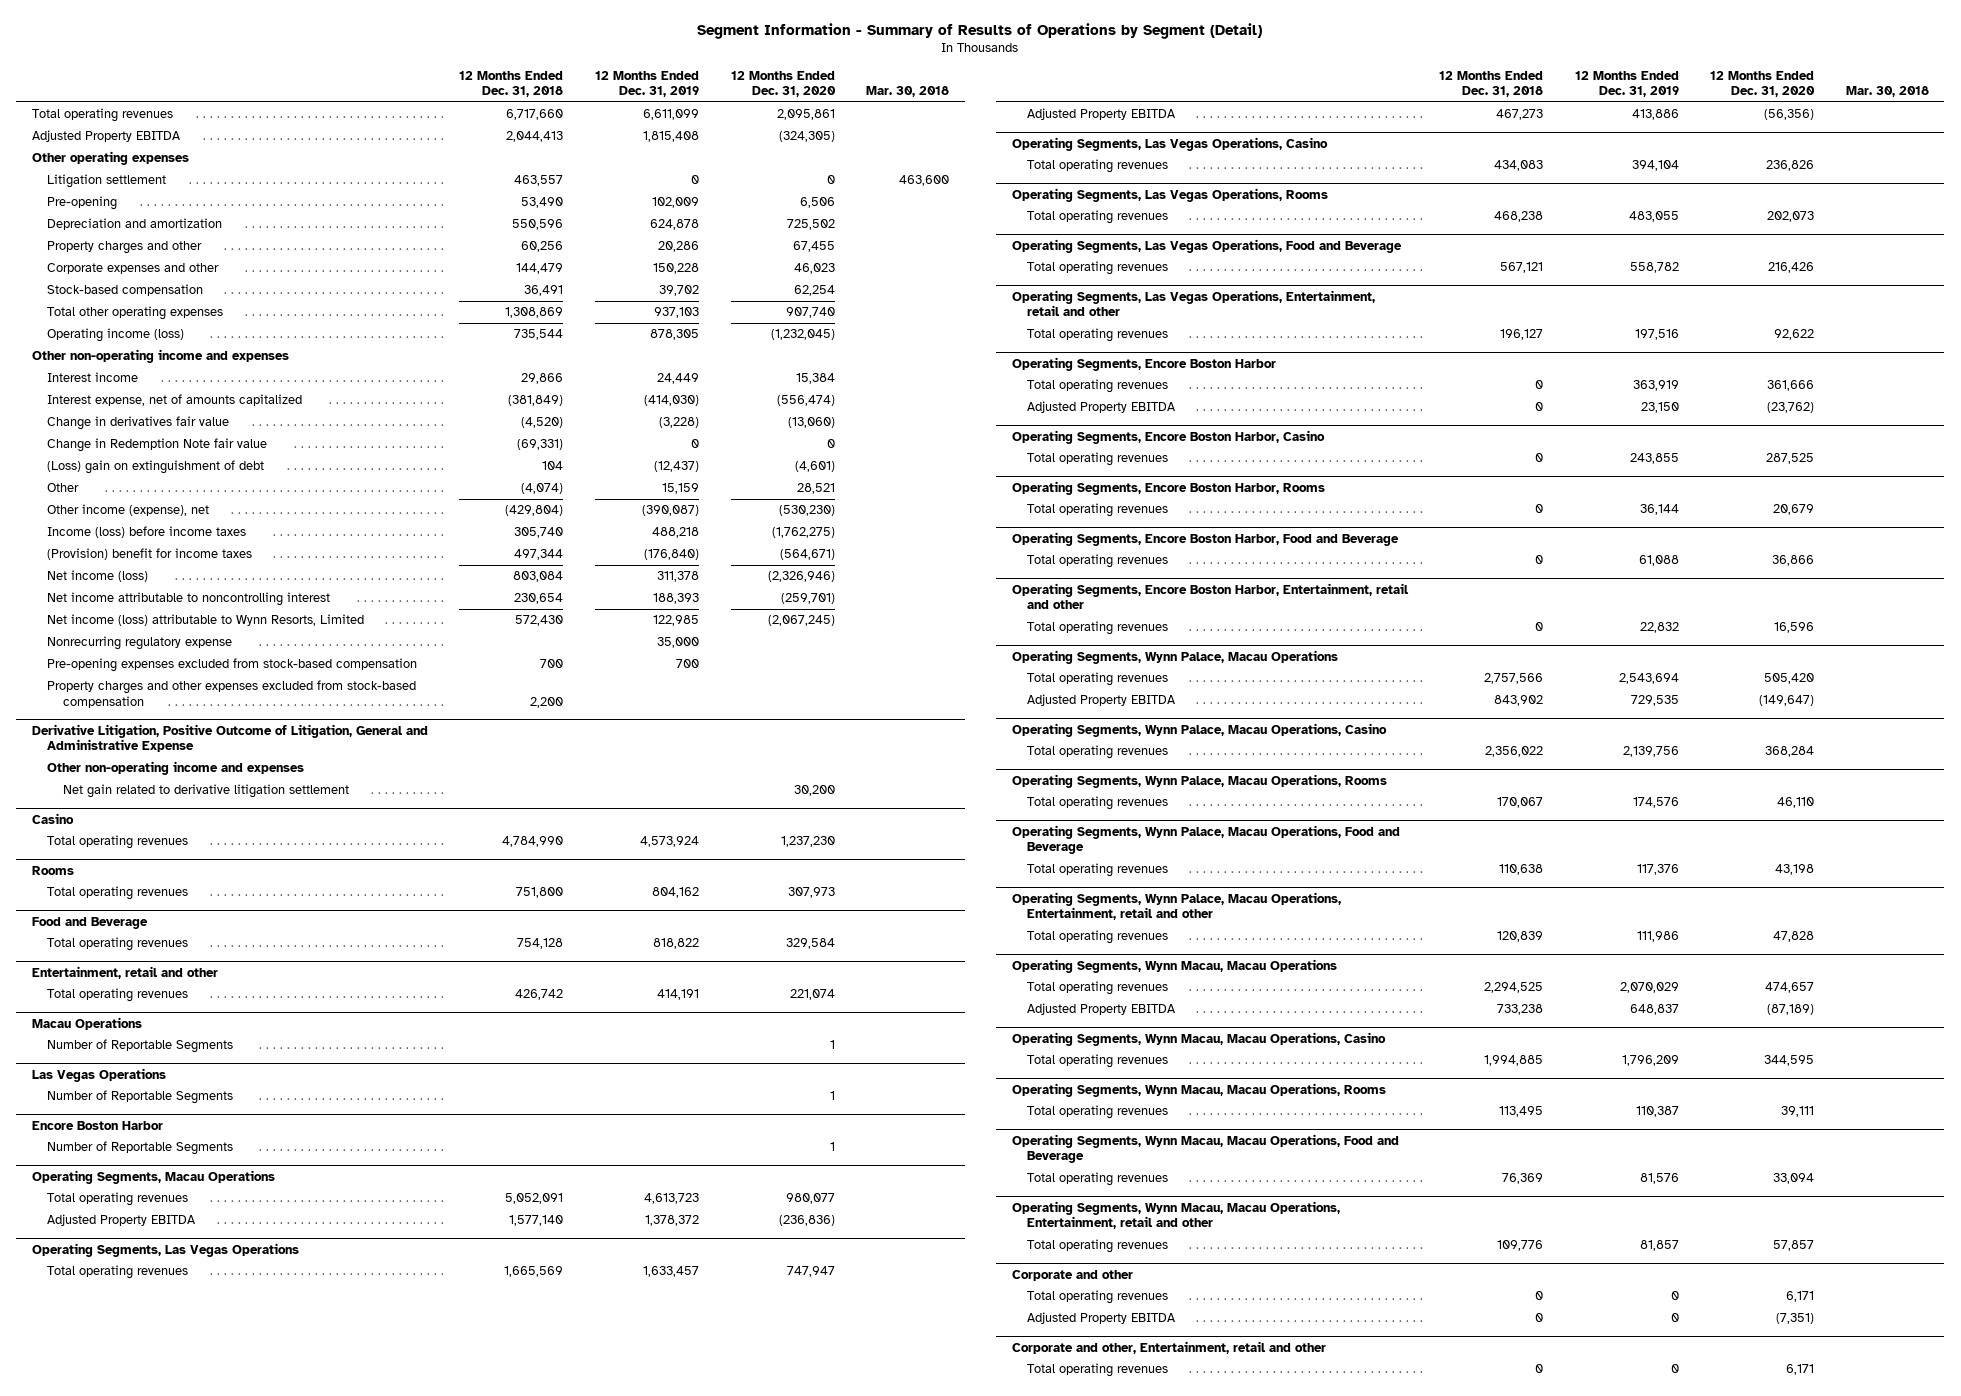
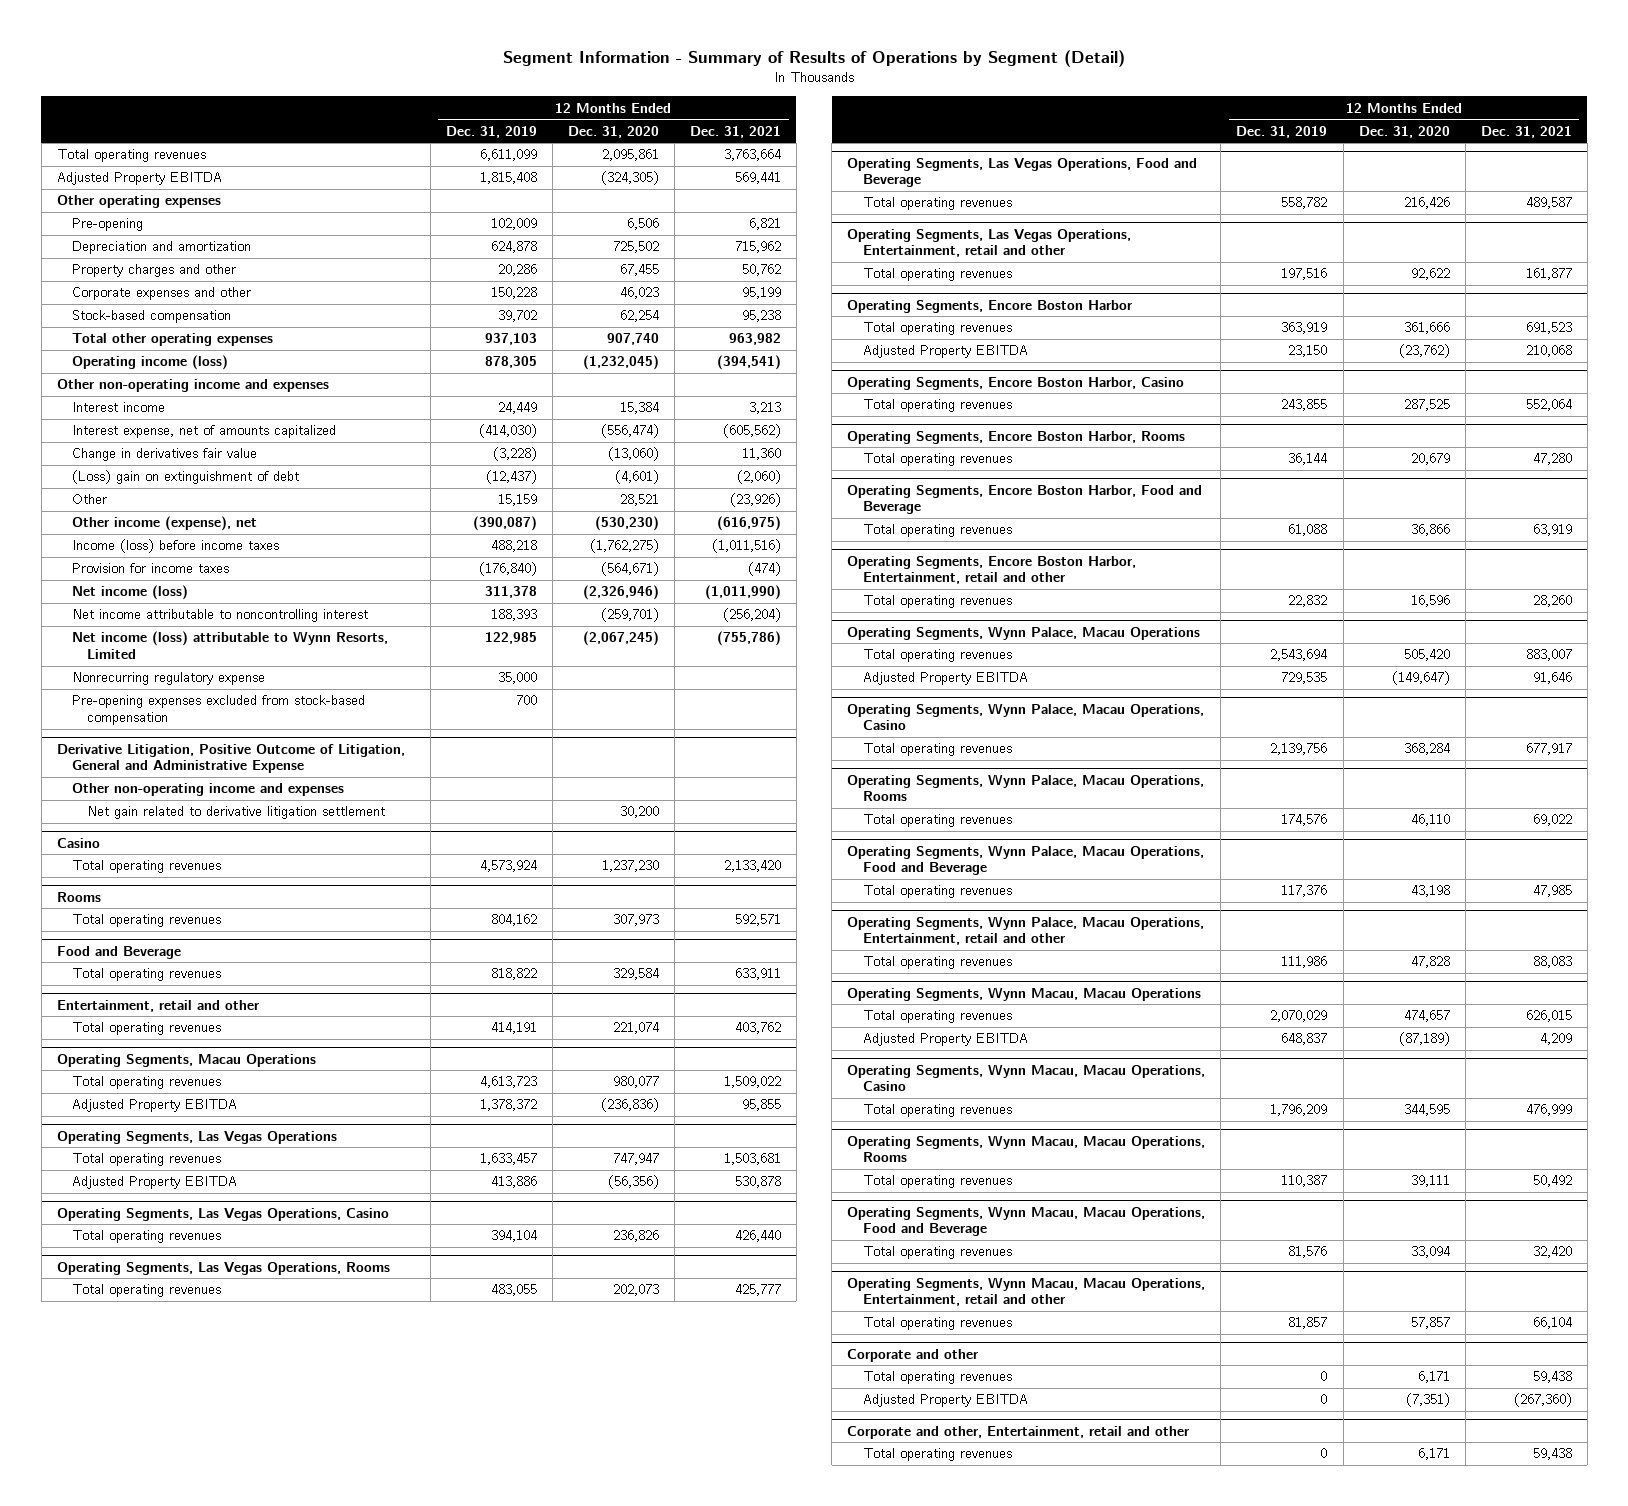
- | 12 Months Ended Dec. 31, 2018 | 12 Months Ended Dec. 31, 2019 | 12 Months Ended Dec. 31, 2020 | Mar. 30, 2018
+ | 12 Months Ended Dec. 31, 2019 | 12 Months Ended Dec. 31, 2020 | 12 Months Ended Dec. 31, 2021
- Litigation settlement | 463,557 | 0 | 0 | 463,600
- Change in Redemption Note fair value | (69,331) | 0 | 0 |
- (Provision) benefit for income taxes | 497,344 | (176,840) | (564,671) |
+ Provision for income taxes | (176,840) | (564,671) | (474)
- Property charges and other expenses excluded from stock-based compensation | 2,200 | | |
- Macau Operations
- Number of Reportable Segments | | | 1 |
- Las Vegas Operations
- Number of Reportable Segments | | | 1 |
- Encore Boston Harbor
- Number of Reportable Segments | | | 1 |

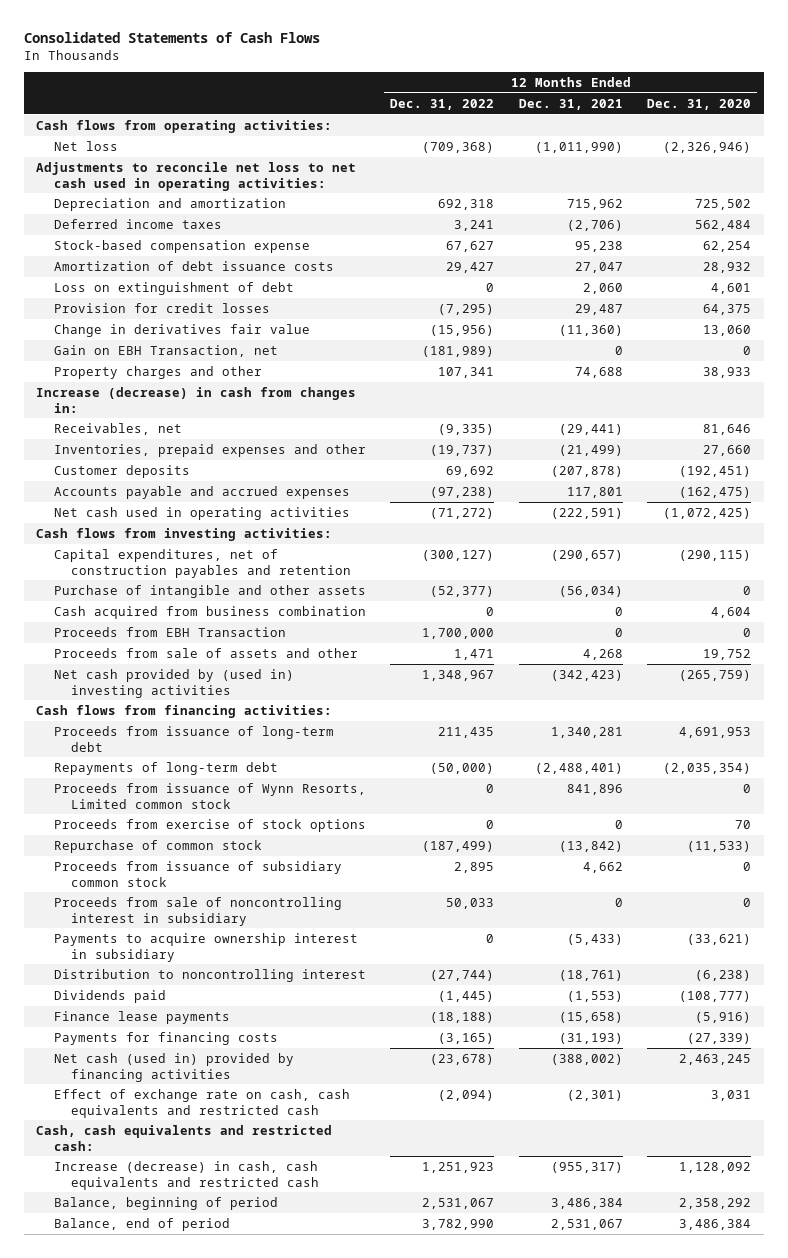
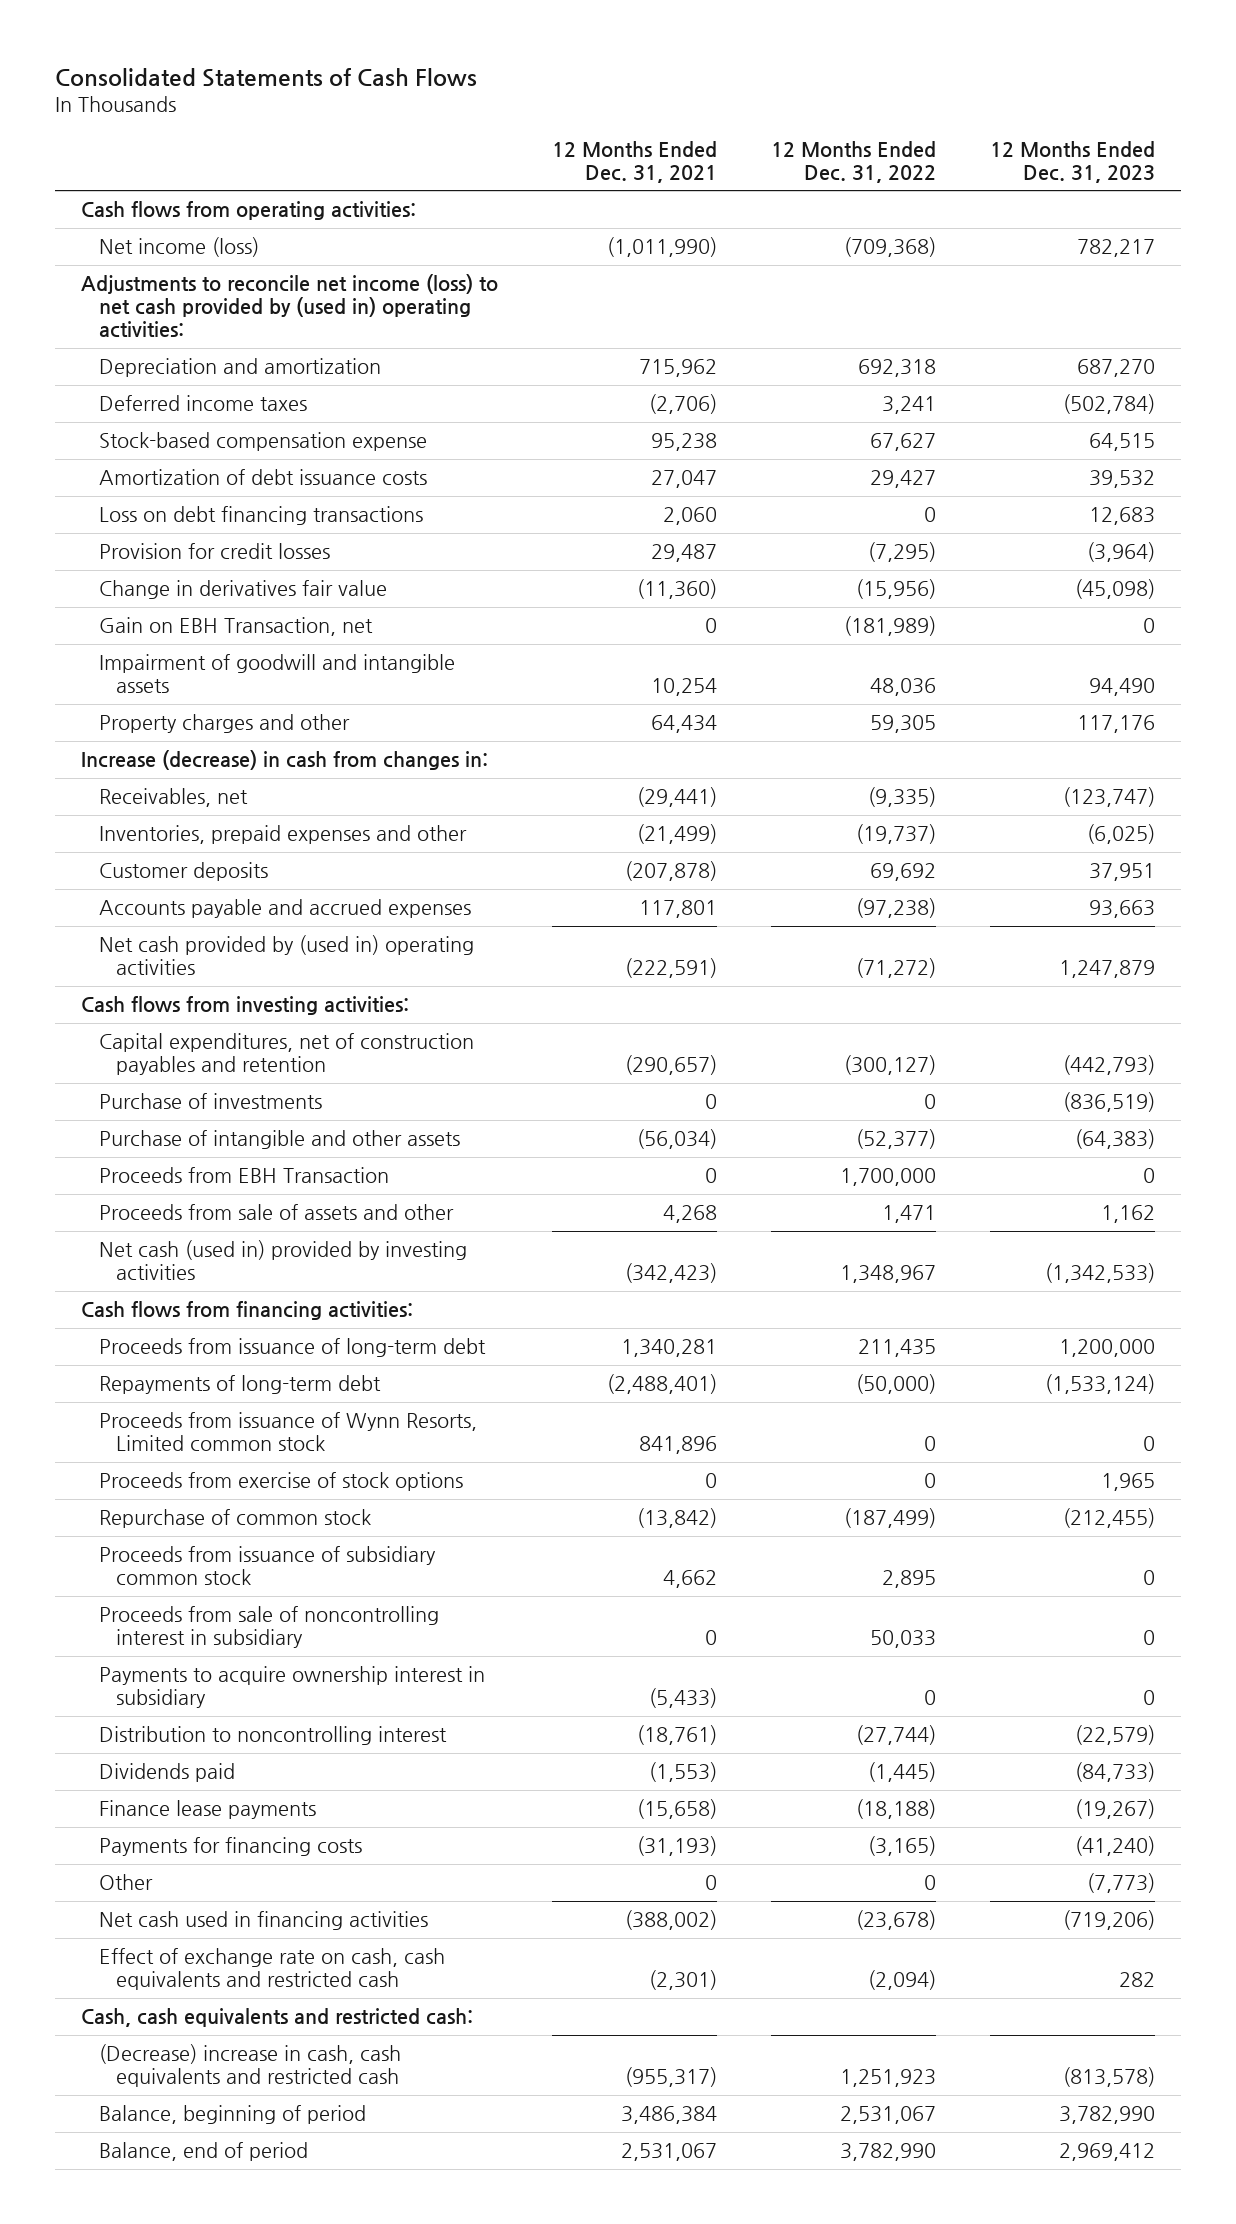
- | 12 Months Ended Dec. 31, 2022 | 12 Months Ended Dec. 31, 2021 | 12 Months Ended Dec. 31, 2020
+ | 12 Months Ended Dec. 31, 2021 | 12 Months Ended Dec. 31, 2022 | 12 Months Ended Dec. 31, 2023
- Net loss | (709,368) | (1,011,990) | (2,326,946)
- Adjustments to reconcile net loss to net cash used in operating activities:
+ Net income (loss) | (1,011,990) | (709,368) | 782,217
+ Adjustments to reconcile net income (loss) to net cash provided by (used in) operating activities:
- Loss on extinguishment of debt | 0 | 2,060 | 4,601
+ Loss on debt financing transactions | 2,060 | 0 | 12,683
- Property charges and other | 107,341 | 74,688 | 38,933
+ Impairment of goodwill and intangible assets | 10,254 | 48,036 | 94,490
+ Property charges and other | 64,434 | 59,305 | 117,176
- Net cash used in operating activities | (71,272) | (222,591) | (1,072,425)
+ Net cash provided by (used in) operating activities | (222,591) | (71,272) | 1,247,879
+ Purchase of investments | 0 | 0 | (836,519)
- Cash acquired from business combination | 0 | 0 | 4,604
- Net cash provided by (used in) investing activities | 1,348,967 | (342,423) | (265,759)
+ Net cash (used in) provided by investing activities | (342,423) | 1,348,967 | (1,342,533)
- Net cash (used in) provided by financing activities | (23,678) | (388,002) | 2,463,245
+ Other | 0 | 0 | (7,773)
+ Net cash used in financing activities | (388,002) | (23,678) | (719,206)
- Increase (decrease) in cash, cash equivalents and restricted cash | 1,251,923 | (955,317) | 1,128,092
+ (Decrease) increase in cash, cash equivalents and restricted cash | (955,317) | 1,251,923 | (813,578)

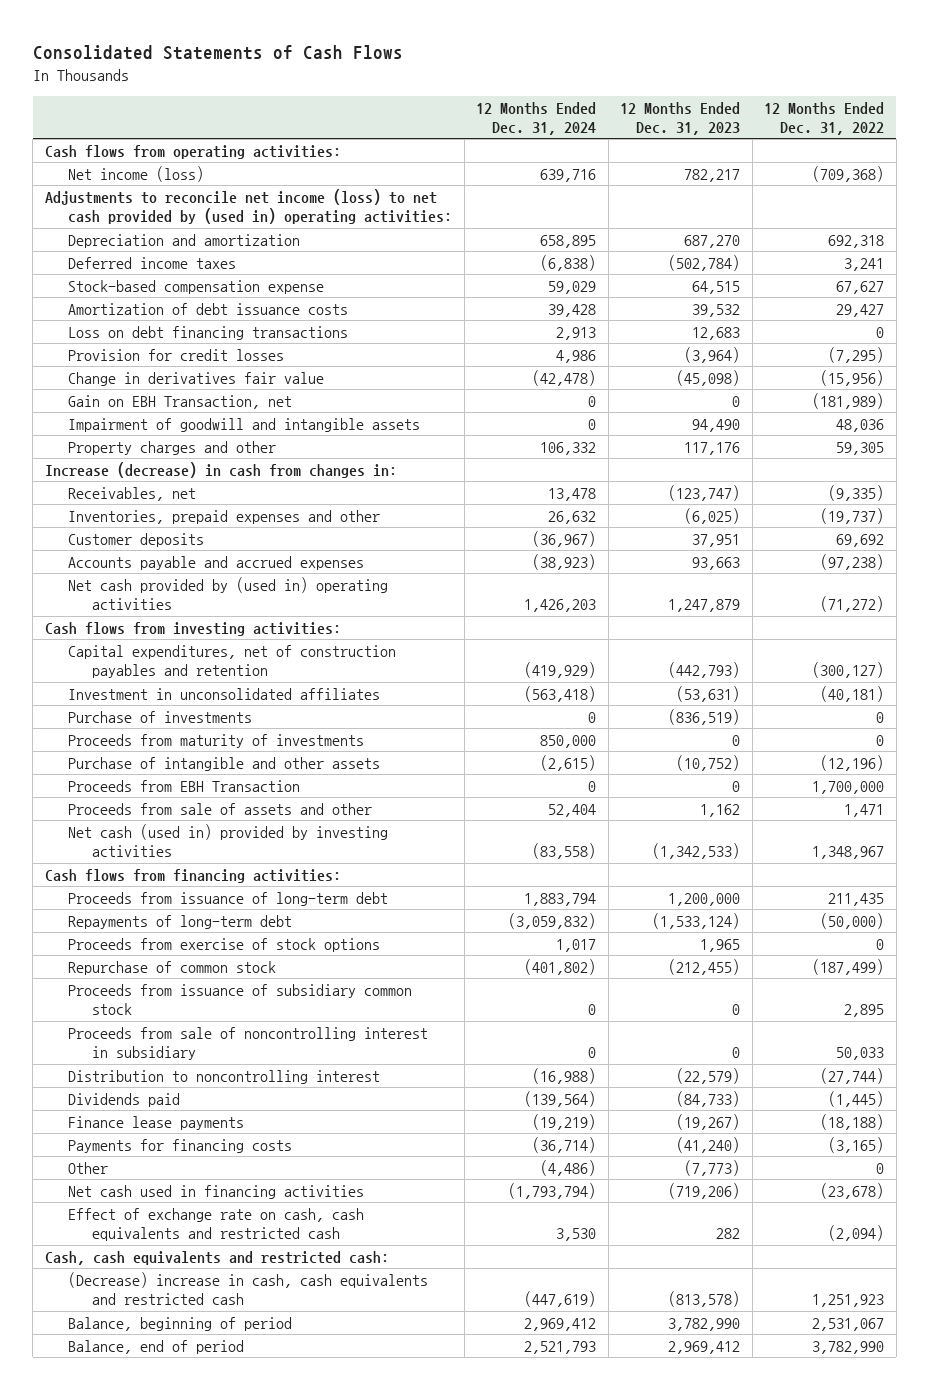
- | 12 Months Ended Dec. 31, 2021 | 12 Months Ended Dec. 31, 2022 | 12 Months Ended Dec. 31, 2023
+ | 12 Months Ended Dec. 31, 2024 | 12 Months Ended Dec. 31, 2023 | 12 Months Ended Dec. 31, 2022
+ Investment in unconsolidated affiliates | (563,418) | (53,631) | (40,181)
- Purchase of intangible and other assets | (56,034) | (52,377) | (64,383)
+ Proceeds from maturity of investments | 850,000 | 0 | 0
+ Purchase of intangible and other assets | (2,615) | (10,752) | (12,196)
- Proceeds from issuance of Wynn Resorts, Limited common stock | 841,896 | 0 | 0
- Payments to acquire ownership interest in subsidiary | (5,433) | 0 | 0

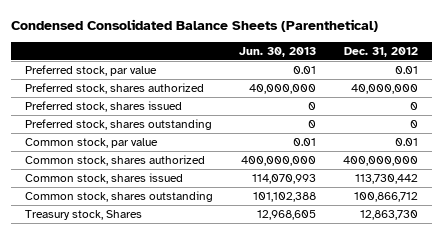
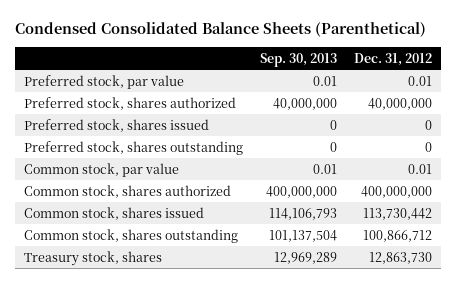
- | Jun. 30, 2013 | Dec. 31, 2012
+ | Sep. 30, 2013 | Dec. 31, 2012
- Treasury stock, Shares | 12,968,605 | 12,863,730
+ Treasury stock, shares | 12,969,289 | 12,863,730

